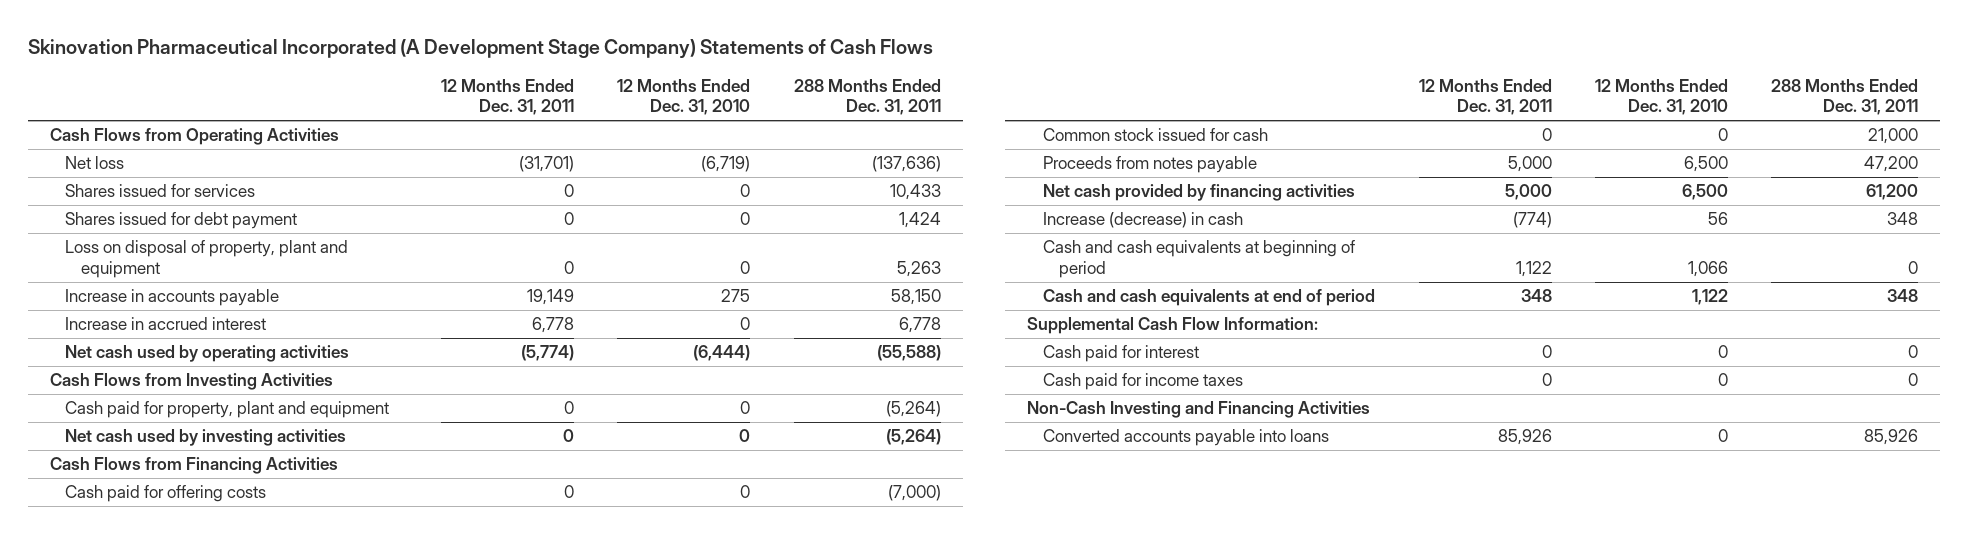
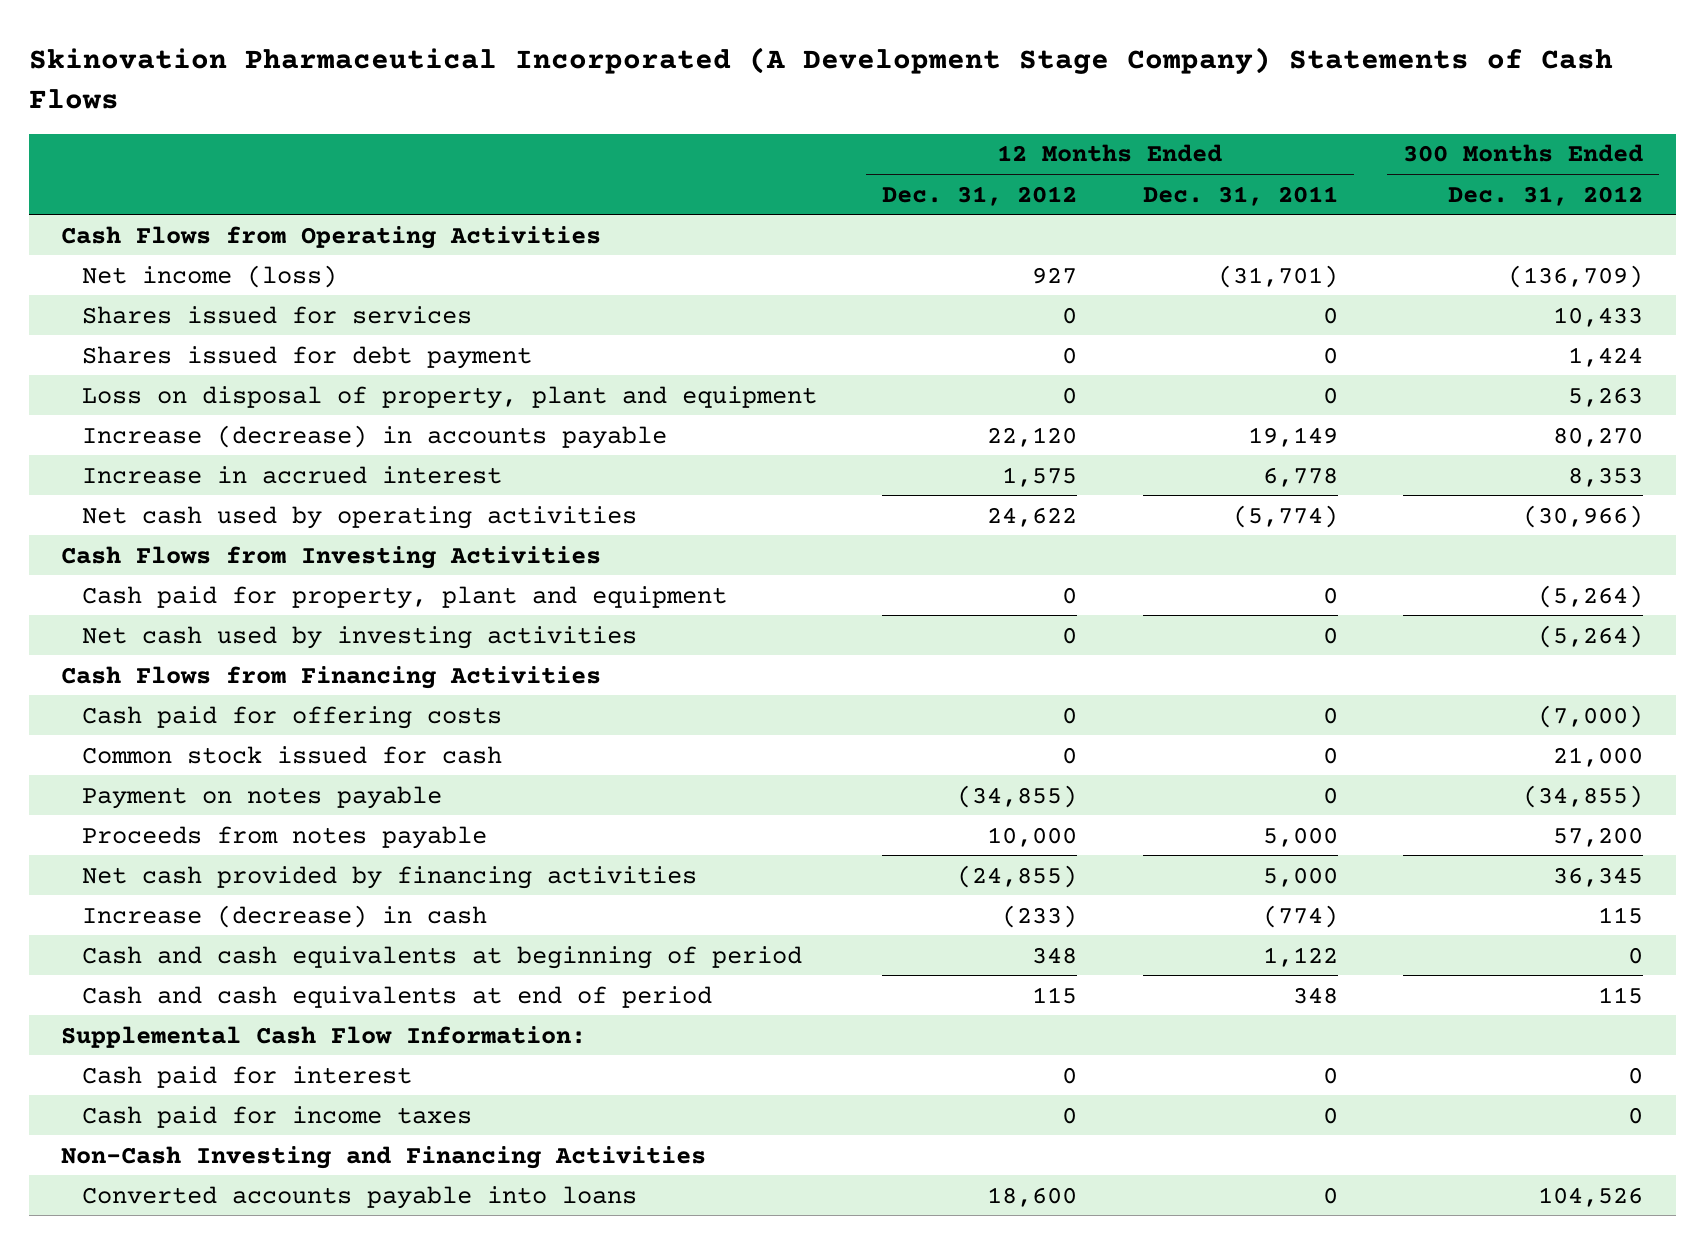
- | 12 Months Ended Dec. 31, 2011 | 12 Months Ended Dec. 31, 2010 | 288 Months Ended Dec. 31, 2011
+ | 12 Months Ended Dec. 31, 2012 | 12 Months Ended Dec. 31, 2011 | 300 Months Ended Dec. 31, 2012
- Net loss | (31,701) | (6,719) | (137,636)
+ Net income (loss) | 927 | (31,701) | (136,709)
- Increase in accounts payable | 19,149 | 275 | 58,150
+ Increase (decrease) in accounts payable | 22,120 | 19,149 | 80,270
+ Payment on notes payable | (34,855) | 0 | (34,855)
- Converted accounts payable into loans | 85,926 | 0 | 85,926
+ Converted accounts payable into loans | 18,600 | 0 | 104,526

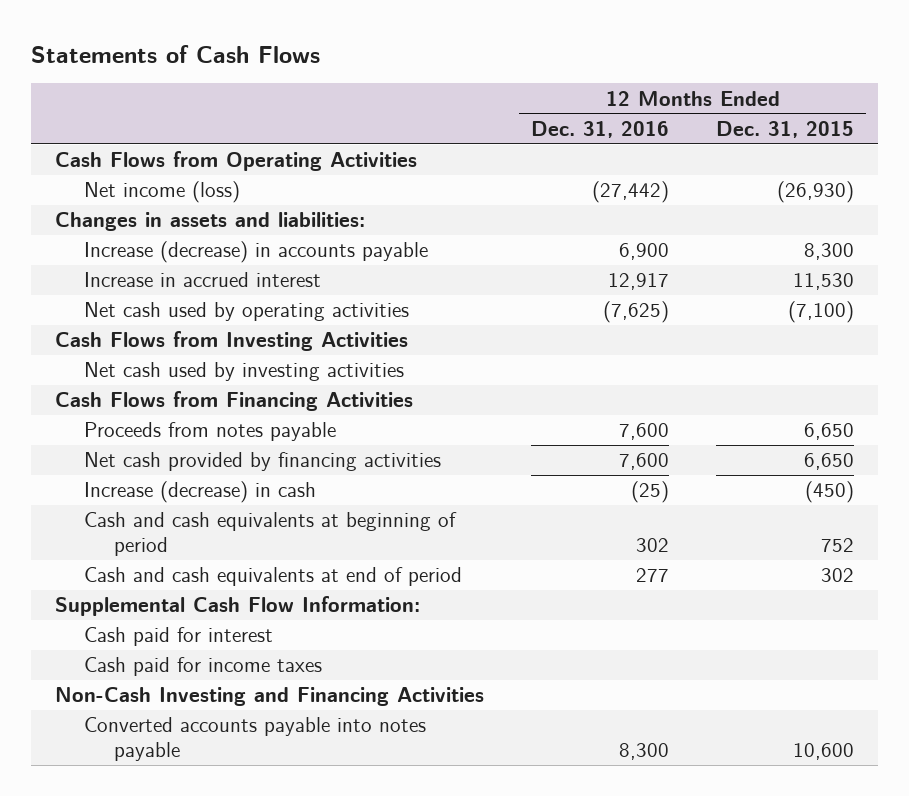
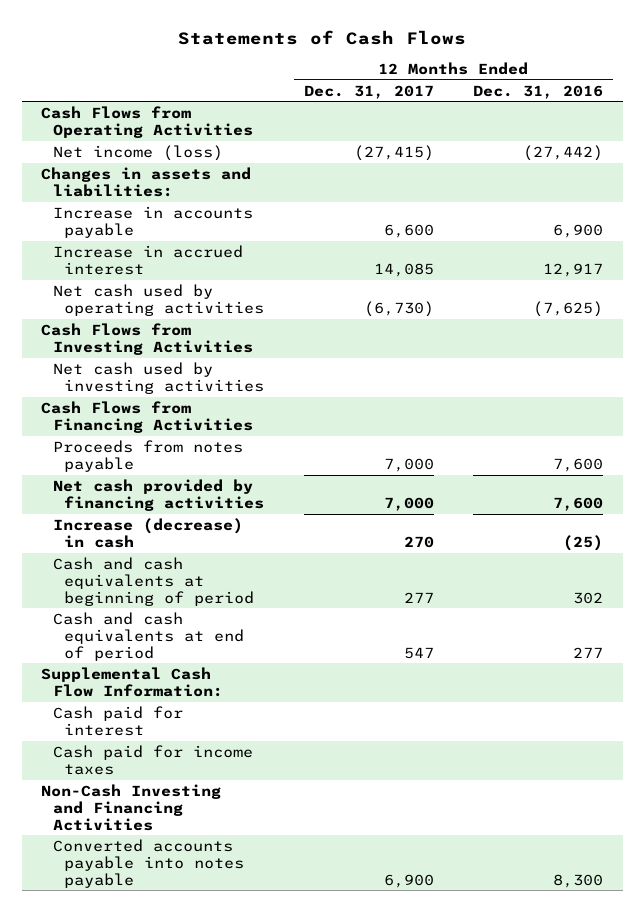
- | 12 Months Ended Dec. 31, 2016 | 12 Months Ended Dec. 31, 2015
+ | 12 Months Ended Dec. 31, 2017 | 12 Months Ended Dec. 31, 2016
- Increase (decrease) in accounts payable | 6,900 | 8,300
+ Increase in accounts payable | 6,600 | 6,900

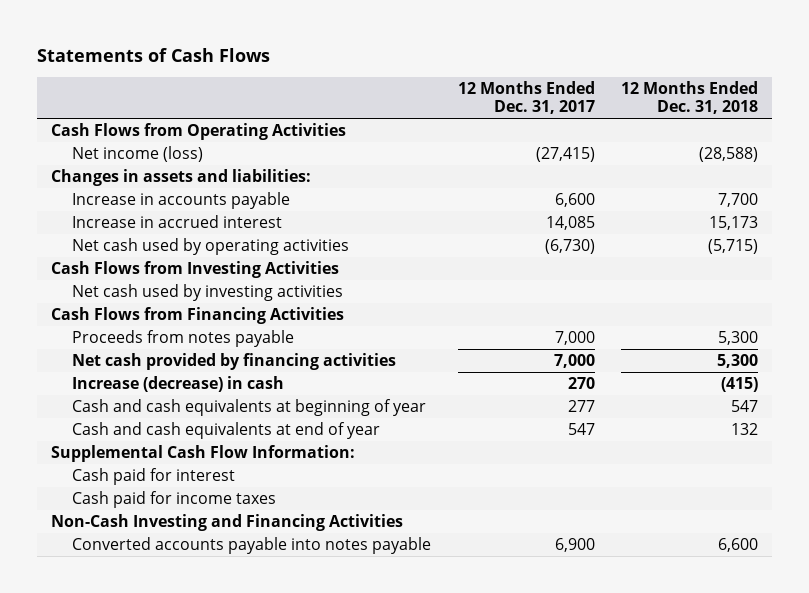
- | 12 Months Ended Dec. 31, 2017 | 12 Months Ended Dec. 31, 2016
+ | 12 Months Ended Dec. 31, 2017 | 12 Months Ended Dec. 31, 2018
- Cash and cash equivalents at beginning of period | 277 | 302
- Cash and cash equivalents at end of period | 547 | 277
+ Cash and cash equivalents at beginning of year | 277 | 547
+ Cash and cash equivalents at end of year | 547 | 132

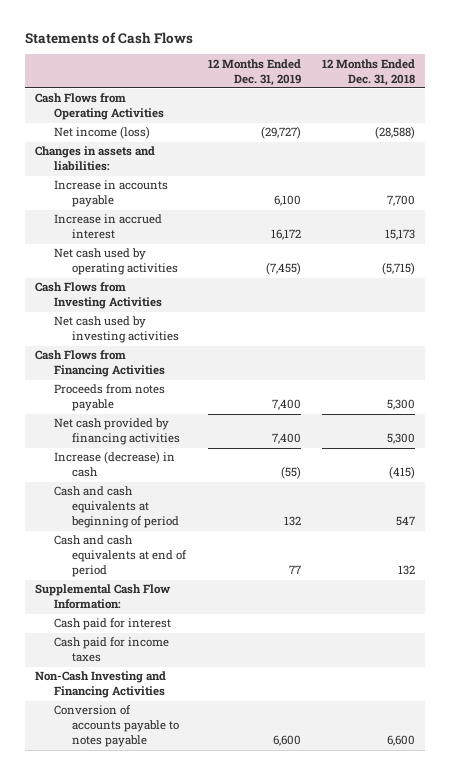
- | 12 Months Ended Dec. 31, 2017 | 12 Months Ended Dec. 31, 2018
+ | 12 Months Ended Dec. 31, 2019 | 12 Months Ended Dec. 31, 2018
- Cash and cash equivalents at beginning of year | 277 | 547
- Cash and cash equivalents at end of year | 547 | 132
+ Cash and cash equivalents at beginning of period | 132 | 547
+ Cash and cash equivalents at end of period | 77 | 132
- Converted accounts payable into notes payable | 6,900 | 6,600
+ Conversion of accounts payable to notes payable | 6,600 | 6,600

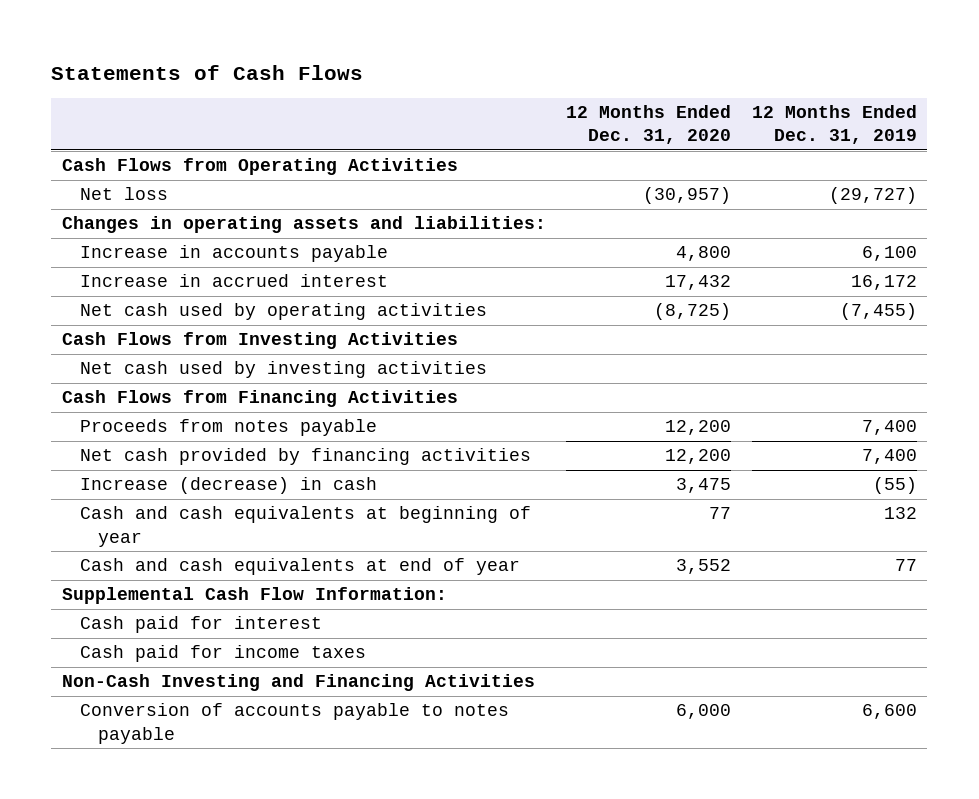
- | 12 Months Ended Dec. 31, 2019 | 12 Months Ended Dec. 31, 2018
+ | 12 Months Ended Dec. 31, 2020 | 12 Months Ended Dec. 31, 2019
- Net income (loss) | (29,727) | (28,588)
- Changes in assets and liabilities:
+ Net loss | (30,957) | (29,727)
+ Changes in operating assets and liabilities:
- Cash and cash equivalents at beginning of period | 132 | 547
- Cash and cash equivalents at end of period | 77 | 132
+ Cash and cash equivalents at beginning of year | 77 | 132
+ Cash and cash equivalents at end of year | 3,552 | 77

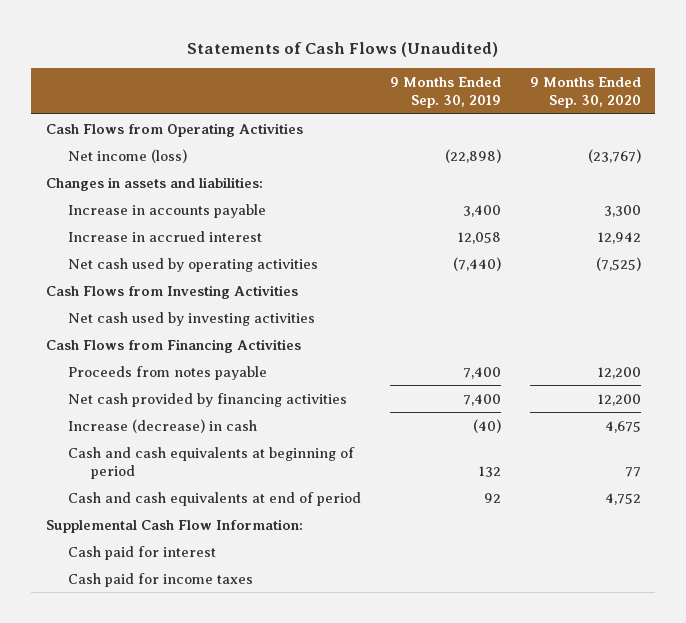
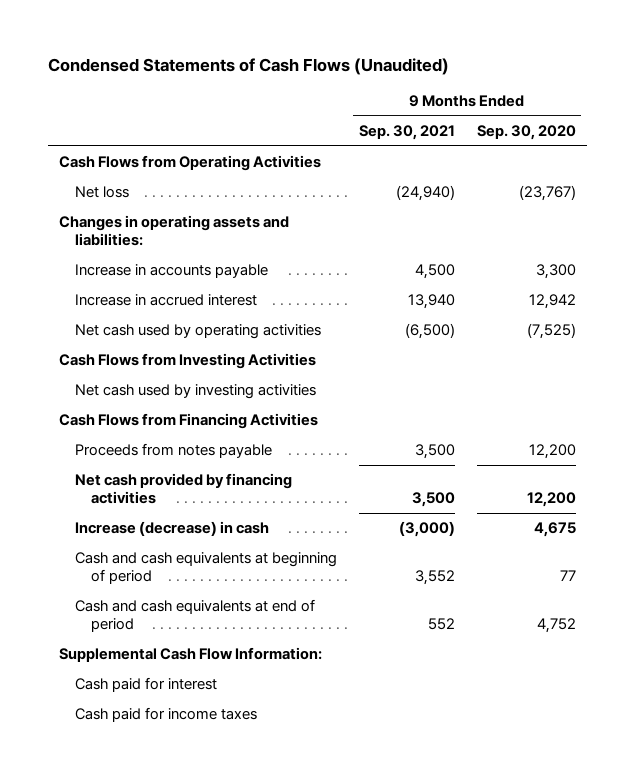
- Statements of Cash Flows (Unaudited)
+ Condensed Statements of Cash Flows (Unaudited)
- | 9 Months Ended Sep. 30, 2019 | 9 Months Ended Sep. 30, 2020
+ | 9 Months Ended Sep. 30, 2021 | 9 Months Ended Sep. 30, 2020
- Net income (loss) | (22,898) | (23,767)
- Changes in assets and liabilities:
+ Net loss | (24,940) | (23,767)
+ Changes in operating assets and liabilities:

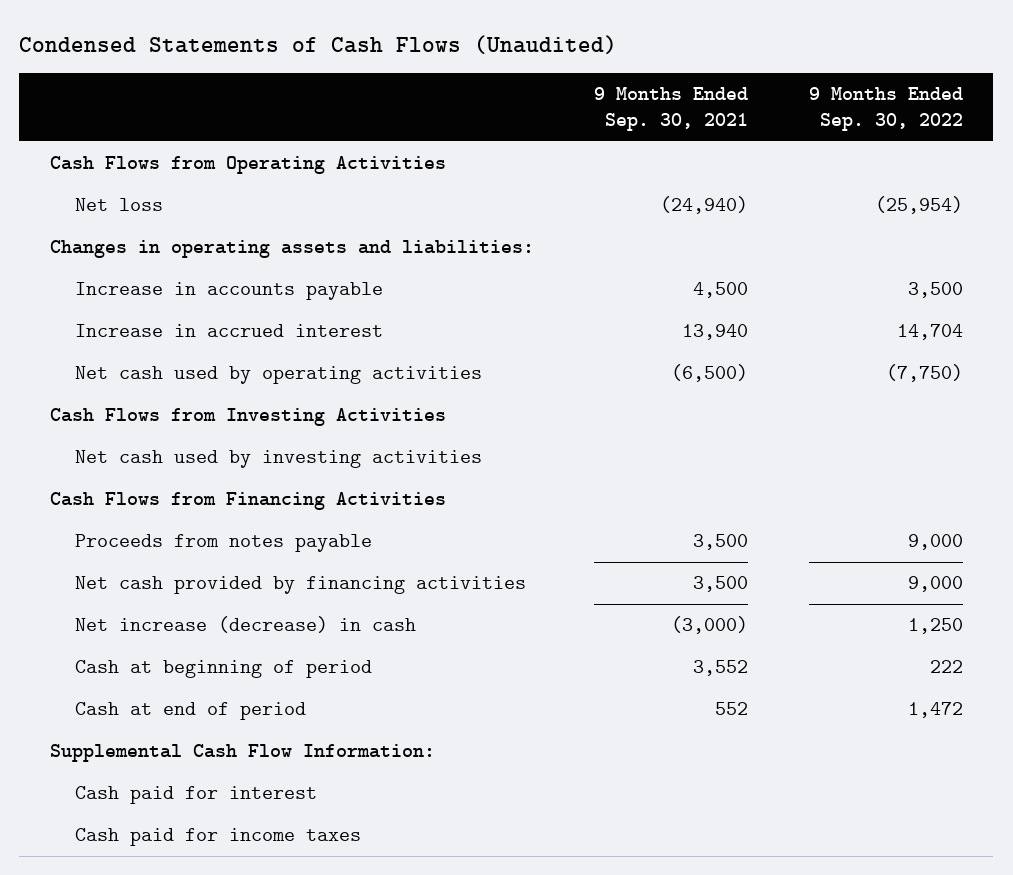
- | 9 Months Ended Sep. 30, 2021 | 9 Months Ended Sep. 30, 2020
+ | 9 Months Ended Sep. 30, 2021 | 9 Months Ended Sep. 30, 2022
- Increase (decrease) in cash | (3,000) | 4,675
- Cash and cash equivalents at beginning of period | 3,552 | 77
- Cash and cash equivalents at end of period | 552 | 4,752
+ Net increase (decrease) in cash | (3,000) | 1,250
+ Cash at beginning of period | 3,552 | 222
+ Cash at end of period | 552 | 1,472

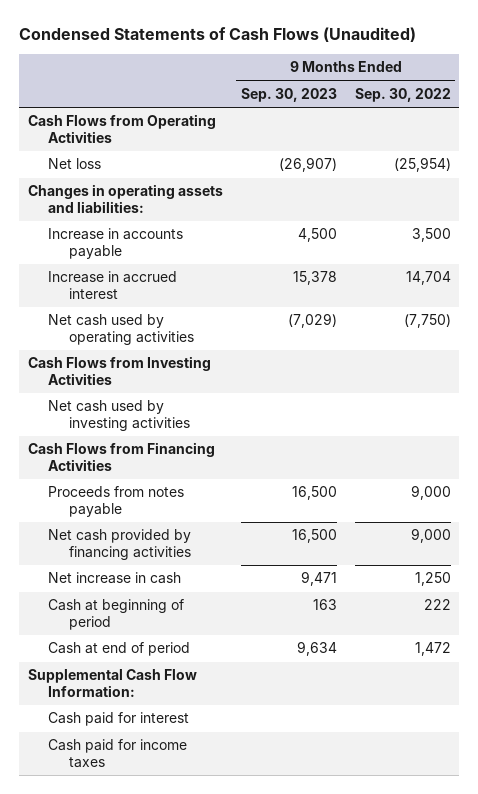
- | 9 Months Ended Sep. 30, 2021 | 9 Months Ended Sep. 30, 2022
+ | 9 Months Ended Sep. 30, 2023 | 9 Months Ended Sep. 30, 2022
- Net increase (decrease) in cash | (3,000) | 1,250
+ Net increase in cash | 9,471 | 1,250

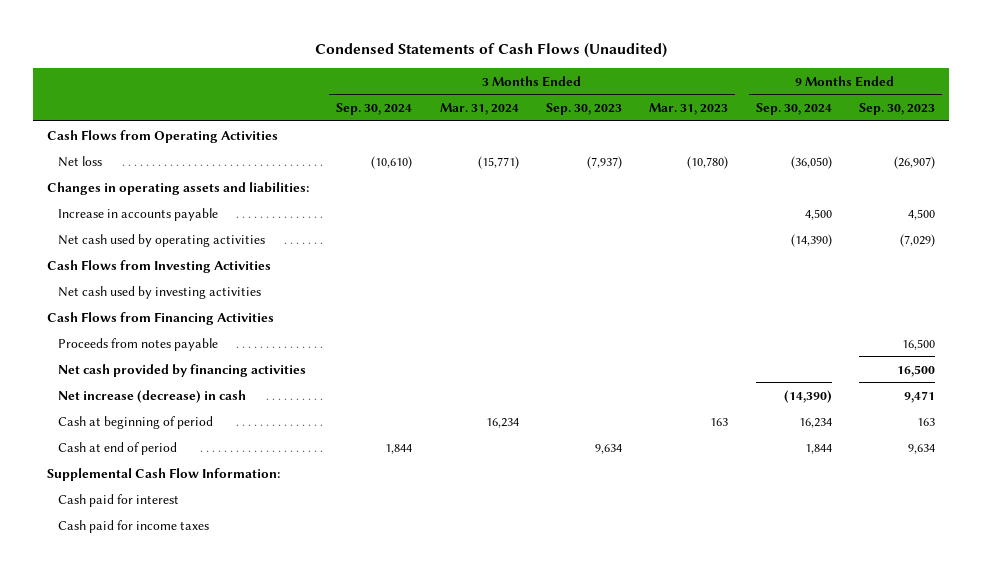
- | 9 Months Ended Sep. 30, 2023 | 9 Months Ended Sep. 30, 2022
+ | 3 Months Ended Sep. 30, 2024 | 3 Months Ended Mar. 31, 2024 | 3 Months Ended Sep. 30, 2023 | 3 Months Ended Mar. 31, 2023 | 9 Months Ended Sep. 30, 2024 | 9 Months Ended Sep. 30, 2023
- Increase in accrued interest | 15,378 | 14,704
- Net increase in cash | 9,471 | 1,250
+ Net increase (decrease) in cash | | | | | (14,390) | 9,471

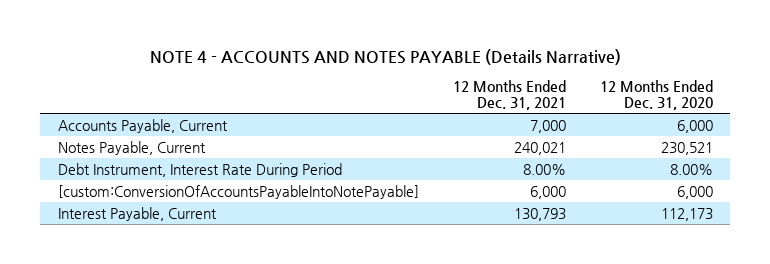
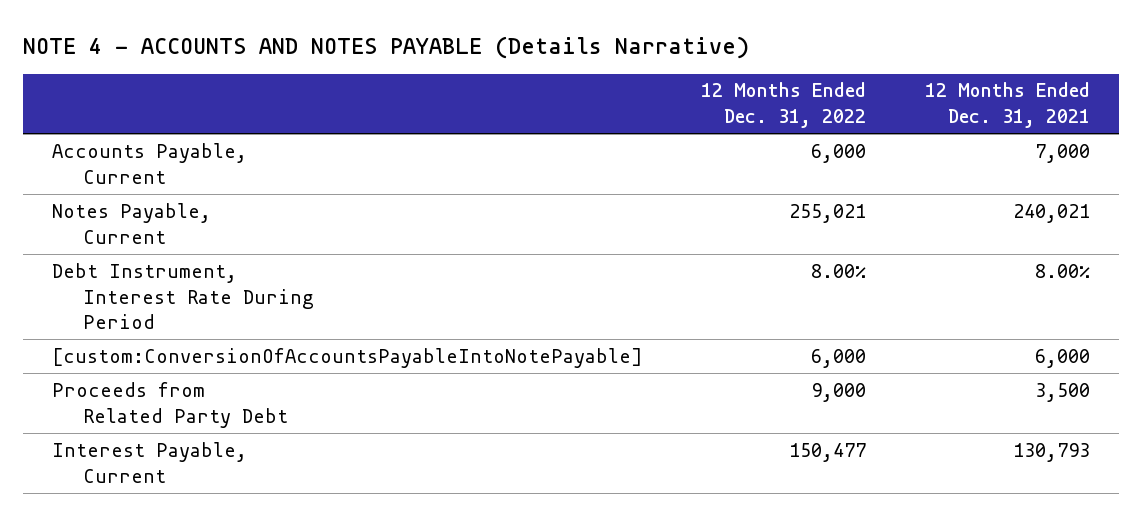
- | 12 Months Ended Dec. 31, 2021 | 12 Months Ended Dec. 31, 2020
+ | 12 Months Ended Dec. 31, 2022 | 12 Months Ended Dec. 31, 2021
+ Proceeds from Related Party Debt | 9,000 | 3,500

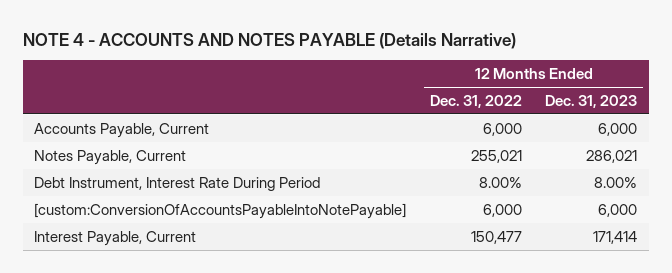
- | 12 Months Ended Dec. 31, 2022 | 12 Months Ended Dec. 31, 2021
+ | 12 Months Ended Dec. 31, 2022 | 12 Months Ended Dec. 31, 2023
- Proceeds from Related Party Debt | 9,000 | 3,500

